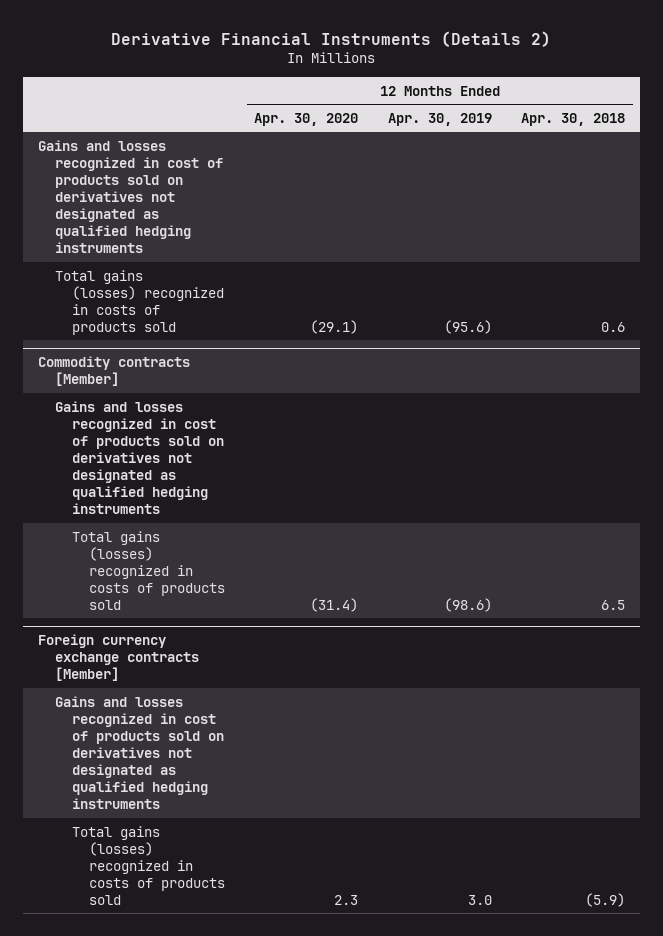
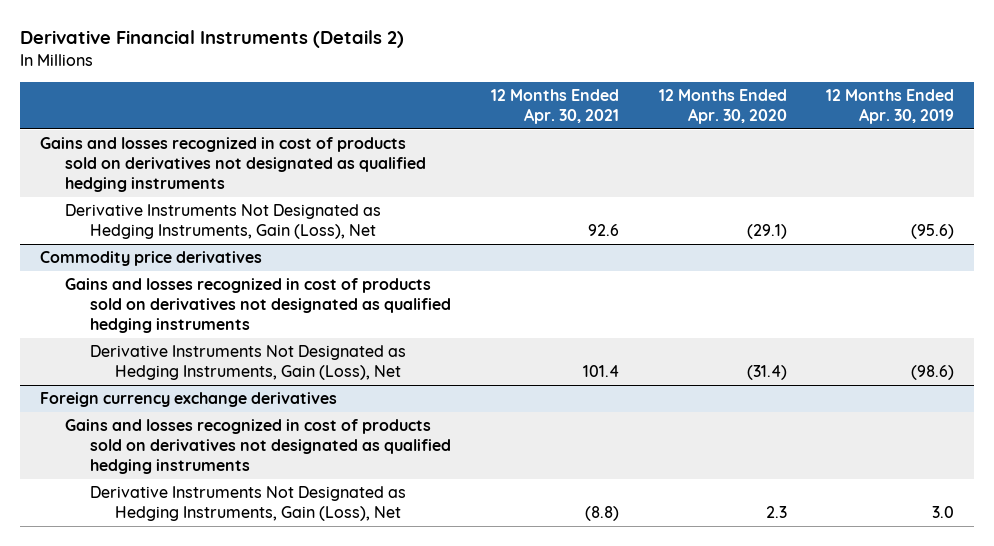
- | 12 Months Ended Apr. 30, 2020 | 12 Months Ended Apr. 30, 2019 | 12 Months Ended Apr. 30, 2018
+ | 12 Months Ended Apr. 30, 2021 | 12 Months Ended Apr. 30, 2020 | 12 Months Ended Apr. 30, 2019
- Total gains (losses) recognized in costs of products sold | (29.1) | (95.6) | 0.6
- Commodity contracts [Member]
+ Derivative Instruments Not Designated as Hedging Instruments, Gain (Loss), Net | 92.6 | (29.1) | (95.6)
+ Commodity price derivatives
- Total gains (losses) recognized in costs of products sold | (31.4) | (98.6) | 6.5
- Foreign currency exchange contracts [Member]
+ Derivative Instruments Not Designated as Hedging Instruments, Gain (Loss), Net | 101.4 | (31.4) | (98.6)
+ Foreign currency exchange derivatives
- Total gains (losses) recognized in costs of products sold | 2.3 | 3.0 | (5.9)
+ Derivative Instruments Not Designated as Hedging Instruments, Gain (Loss), Net | (8.8) | 2.3 | 3.0

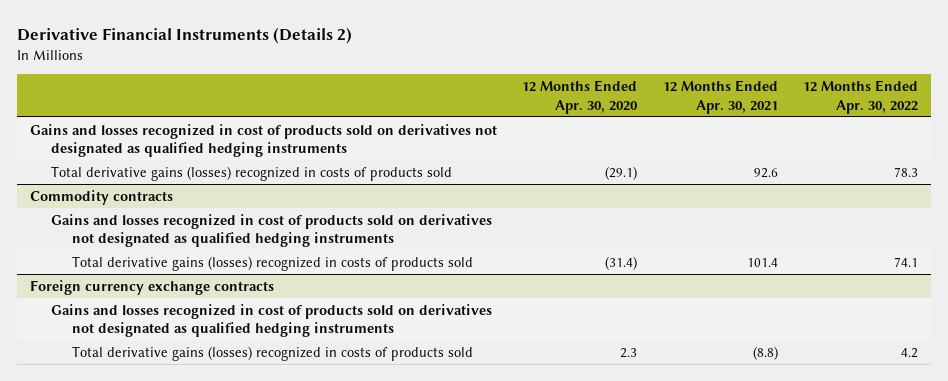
- | 12 Months Ended Apr. 30, 2021 | 12 Months Ended Apr. 30, 2020 | 12 Months Ended Apr. 30, 2019
+ | 12 Months Ended Apr. 30, 2020 | 12 Months Ended Apr. 30, 2021 | 12 Months Ended Apr. 30, 2022
- Derivative Instruments Not Designated as Hedging Instruments, Gain (Loss), Net | 92.6 | (29.1) | (95.6)
- Commodity price derivatives
+ Total derivative gains (losses) recognized in costs of products sold | (29.1) | 92.6 | 78.3
+ Commodity contracts
- Derivative Instruments Not Designated as Hedging Instruments, Gain (Loss), Net | 101.4 | (31.4) | (98.6)
- Foreign currency exchange derivatives
+ Total derivative gains (losses) recognized in costs of products sold | (31.4) | 101.4 | 74.1
+ Foreign currency exchange contracts
- Derivative Instruments Not Designated as Hedging Instruments, Gain (Loss), Net | (8.8) | 2.3 | 3.0
+ Total derivative gains (losses) recognized in costs of products sold | 2.3 | (8.8) | 4.2

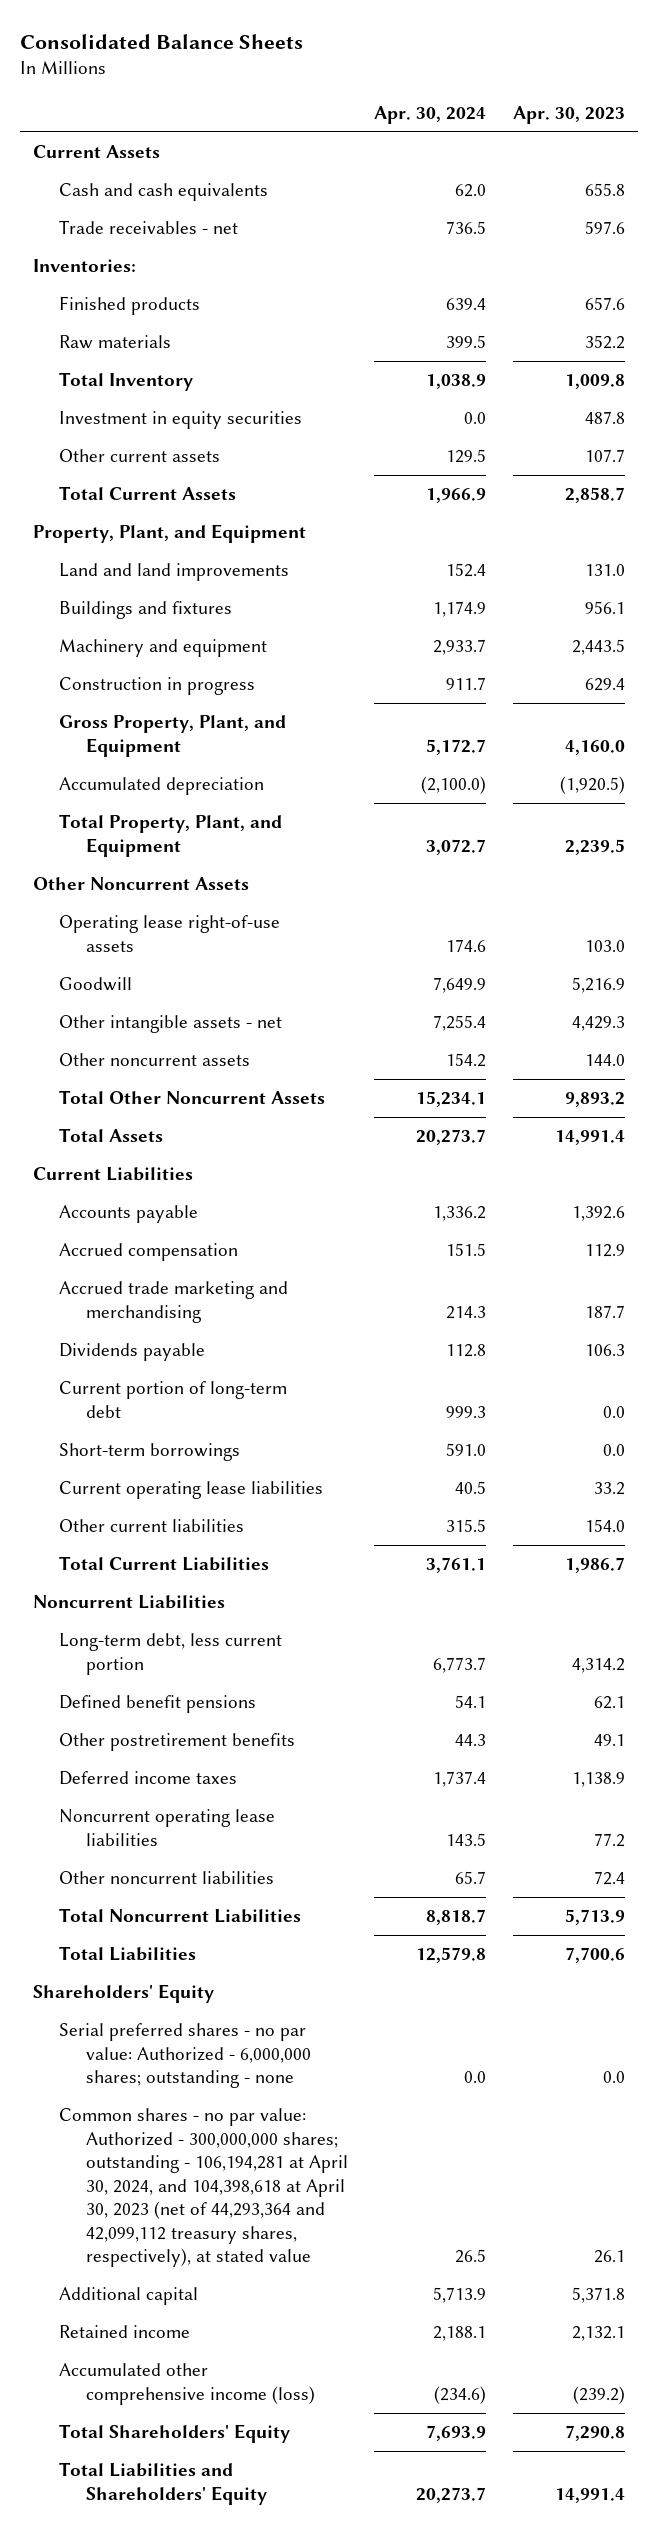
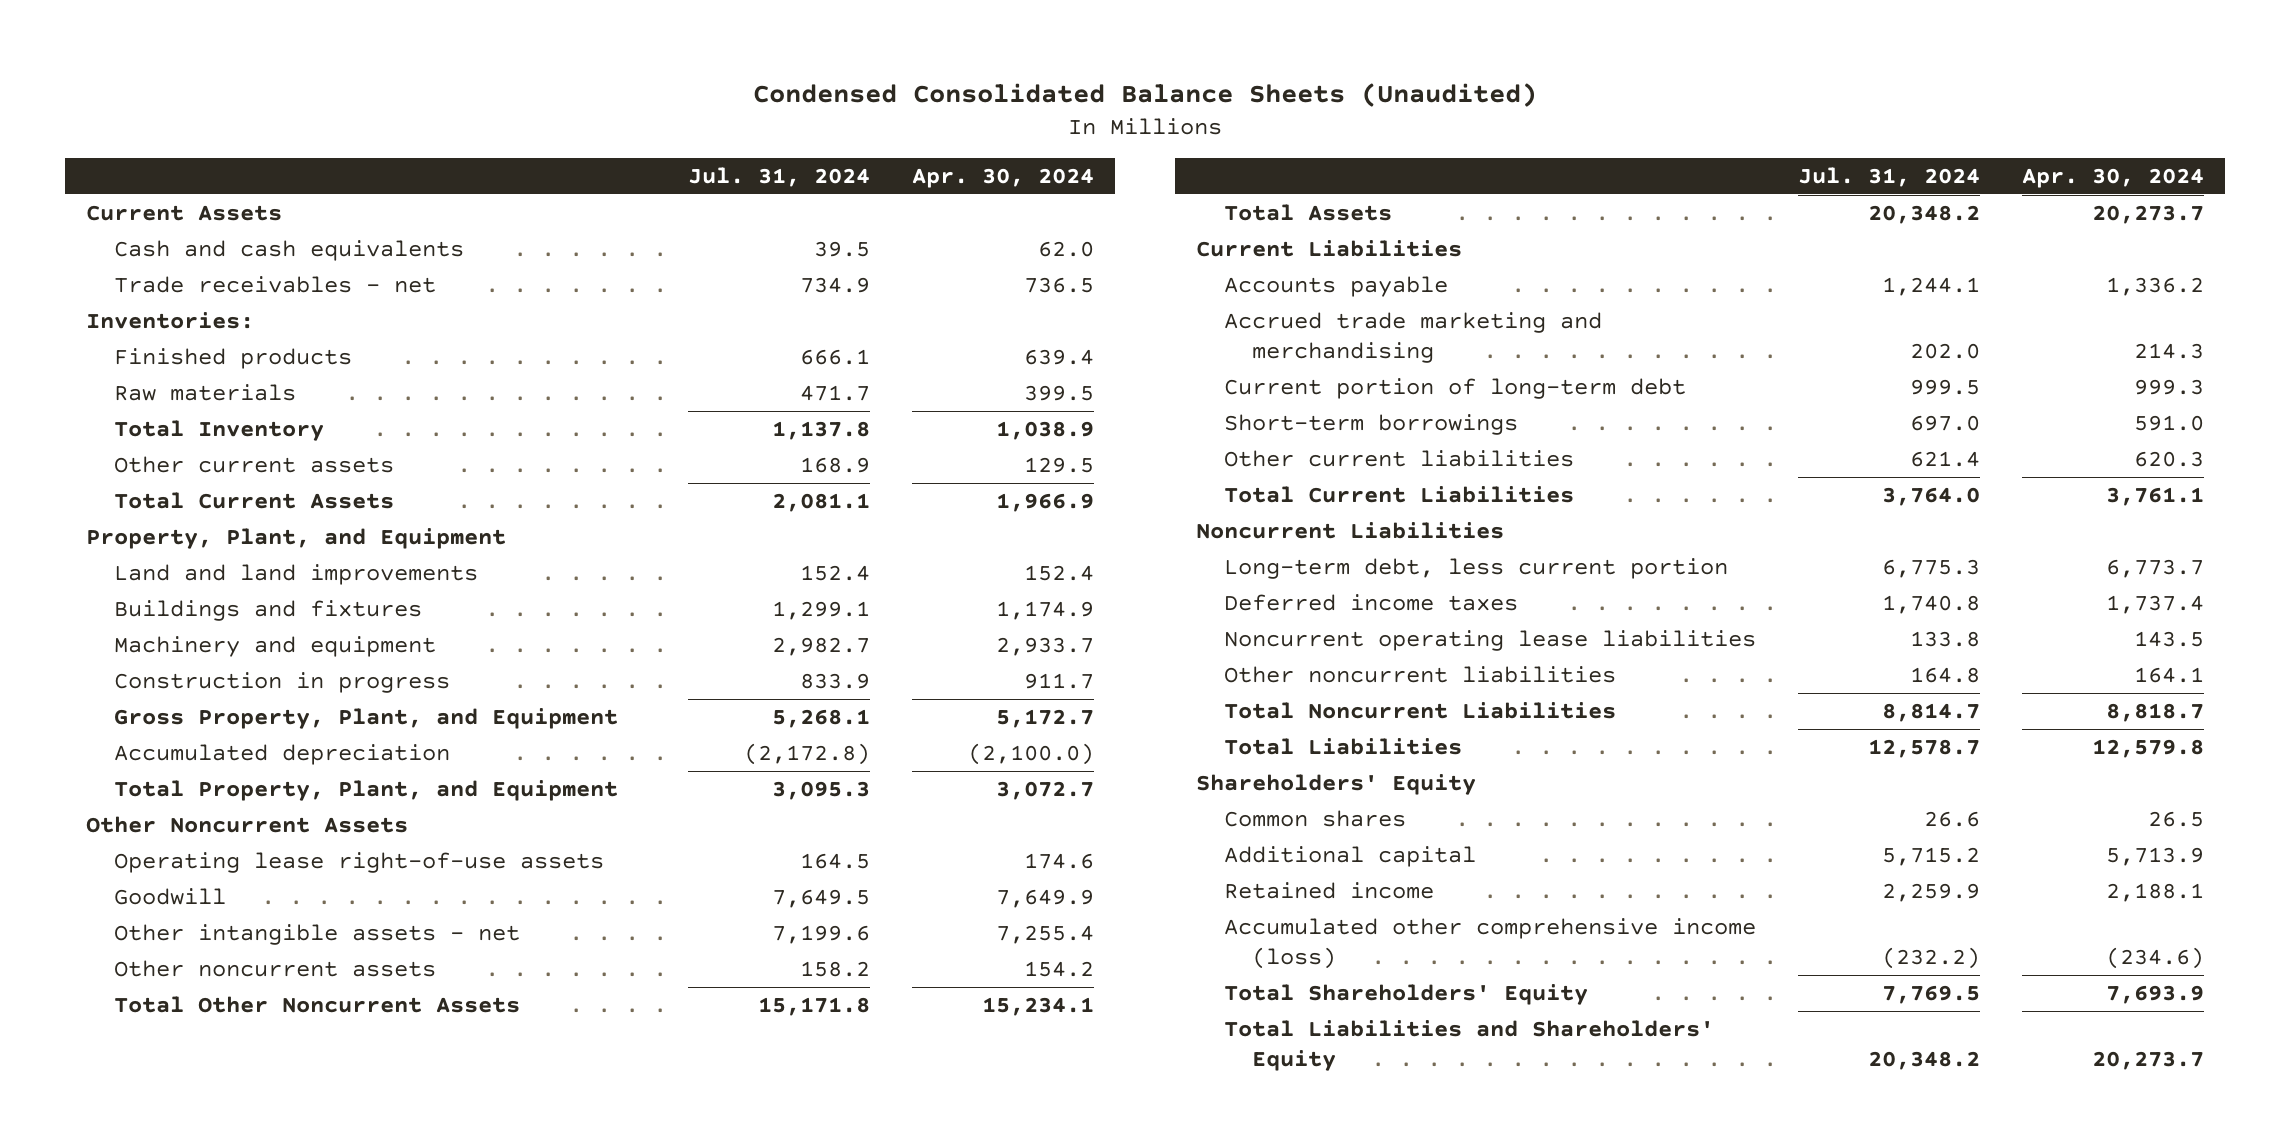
- Consolidated Balance Sheets
+ Condensed Consolidated Balance Sheets (Unaudited)
- | Apr. 30, 2024 | Apr. 30, 2023
+ | Jul. 31, 2024 | Apr. 30, 2024
- Investment in equity securities | 0.0 | 487.8
- Accrued compensation | 151.5 | 112.9
- Dividends payable | 112.8 | 106.3
- Current operating lease liabilities | 40.5 | 33.2
- Other current liabilities | 315.5 | 154.0
+ Other current liabilities | 621.4 | 620.3
- Defined benefit pensions | 54.1 | 62.1
- Other postretirement benefits | 44.3 | 49.1
- Other noncurrent liabilities | 65.7 | 72.4
+ Other noncurrent liabilities | 164.8 | 164.1
- Serial preferred shares - no par value: Authorized - 6,000,000 shares; outstanding - none | 0.0 | 0.0
- Common shares - no par value: Authorized - 300,000,000 shares; outstanding - 106,194,281 at April 30, 2024, and 104,398,618 at April 30, 2023 (net of 44,293,364 and 42,099,112 treasury shares, respectively), at stated value | 26.5 | 26.1
+ Common shares | 26.6 | 26.5

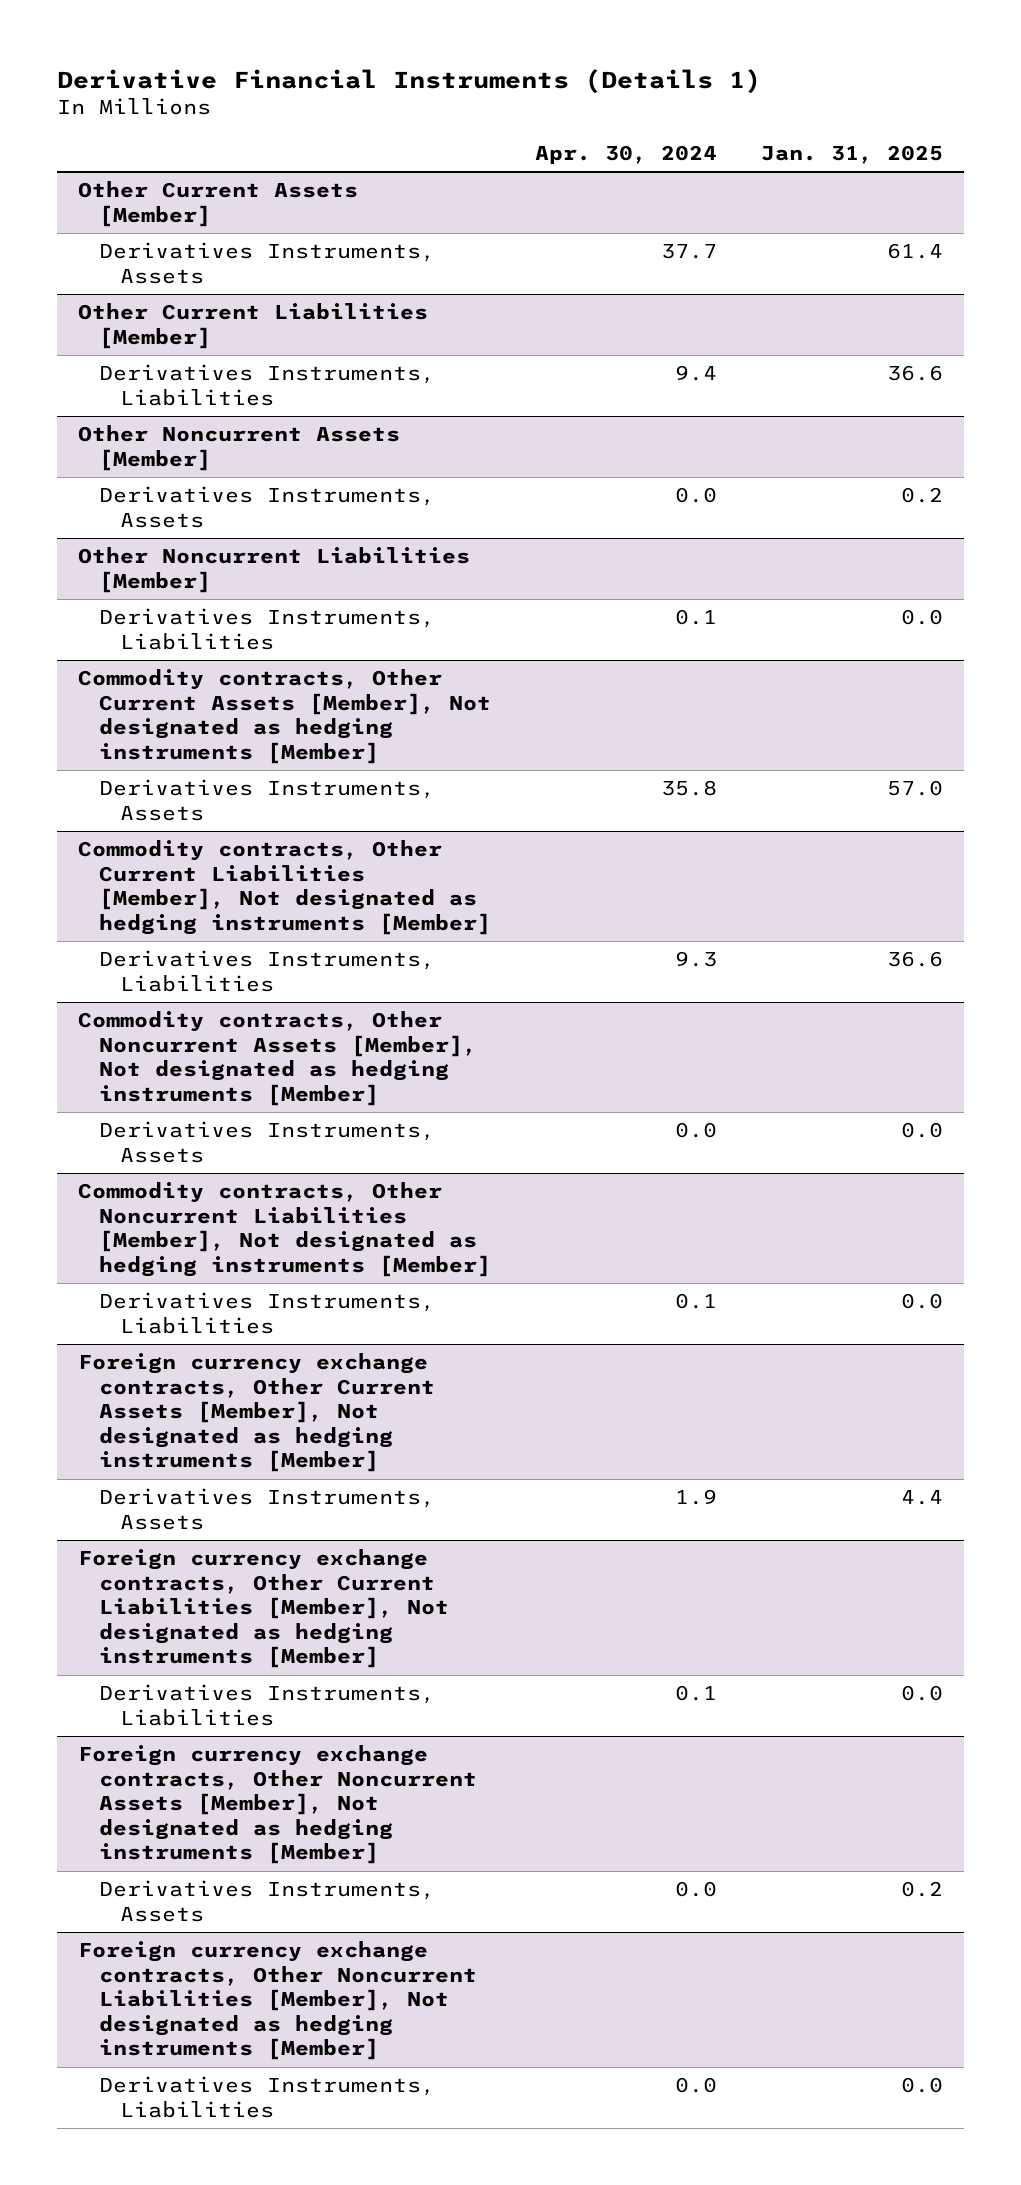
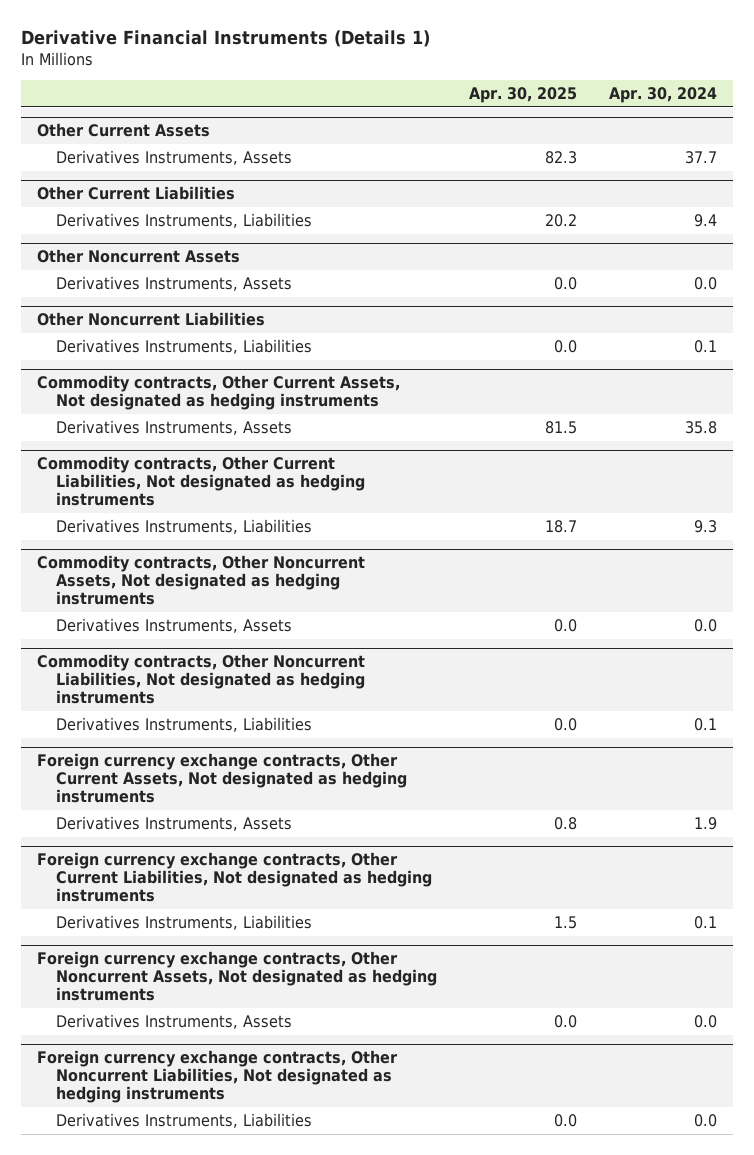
- | Apr. 30, 2024 | Jan. 31, 2025
+ | Apr. 30, 2025 | Apr. 30, 2024
- Other Current Assets [Member]
+ Other Current Assets
- Other Current Liabilities [Member]
+ Other Current Liabilities
- Other Noncurrent Assets [Member]
+ Other Noncurrent Assets
- Other Noncurrent Liabilities [Member]
+ Other Noncurrent Liabilities
- Commodity contracts, Other Current Assets [Member], Not designated as hedging instruments [Member]
+ Commodity contracts, Other Current Assets, Not designated as hedging instruments
- Commodity contracts, Other Current Liabilities [Member], Not designated as hedging instruments [Member]
+ Commodity contracts, Other Current Liabilities, Not designated as hedging instruments
- Commodity contracts, Other Noncurrent Assets [Member], Not designated as hedging instruments [Member]
+ Commodity contracts, Other Noncurrent Assets, Not designated as hedging instruments
- Commodity contracts, Other Noncurrent Liabilities [Member], Not designated as hedging instruments [Member]
+ Commodity contracts, Other Noncurrent Liabilities, Not designated as hedging instruments
- Foreign currency exchange contracts, Other Current Assets [Member], Not designated as hedging instruments [Member]
+ Foreign currency exchange contracts, Other Current Assets, Not designated as hedging instruments
- Foreign currency exchange contracts, Other Current Liabilities [Member], Not designated as hedging instruments [Member]
+ Foreign currency exchange contracts, Other Current Liabilities, Not designated as hedging instruments
- Foreign currency exchange contracts, Other Noncurrent Assets [Member], Not designated as hedging instruments [Member]
+ Foreign currency exchange contracts, Other Noncurrent Assets, Not designated as hedging instruments
- Foreign currency exchange contracts, Other Noncurrent Liabilities [Member], Not designated as hedging instruments [Member]
+ Foreign currency exchange contracts, Other Noncurrent Liabilities, Not designated as hedging instruments

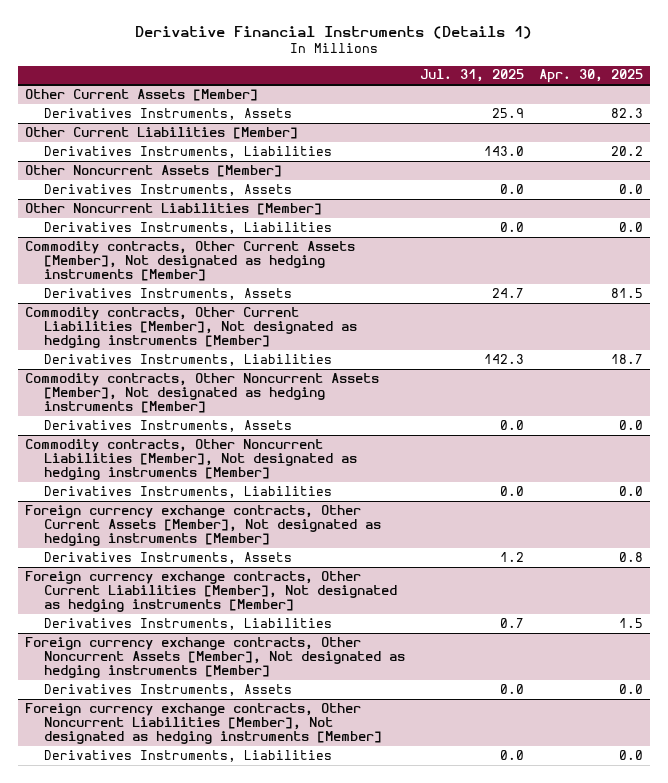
- | Apr. 30, 2025 | Apr. 30, 2024
+ | Jul. 31, 2025 | Apr. 30, 2025
- Other Current Assets
+ Other Current Assets [Member]
- Other Current Liabilities
+ Other Current Liabilities [Member]
- Other Noncurrent Assets
+ Other Noncurrent Assets [Member]
- Other Noncurrent Liabilities
+ Other Noncurrent Liabilities [Member]
- Commodity contracts, Other Current Assets, Not designated as hedging instruments
+ Commodity contracts, Other Current Assets [Member], Not designated as hedging instruments [Member]
- Commodity contracts, Other Current Liabilities, Not designated as hedging instruments
+ Commodity contracts, Other Current Liabilities [Member], Not designated as hedging instruments [Member]
- Commodity contracts, Other Noncurrent Assets, Not designated as hedging instruments
+ Commodity contracts, Other Noncurrent Assets [Member], Not designated as hedging instruments [Member]
- Commodity contracts, Other Noncurrent Liabilities, Not designated as hedging instruments
+ Commodity contracts, Other Noncurrent Liabilities [Member], Not designated as hedging instruments [Member]
- Foreign currency exchange contracts, Other Current Assets, Not designated as hedging instruments
+ Foreign currency exchange contracts, Other Current Assets [Member], Not designated as hedging instruments [Member]
- Foreign currency exchange contracts, Other Current Liabilities, Not designated as hedging instruments
+ Foreign currency exchange contracts, Other Current Liabilities [Member], Not designated as hedging instruments [Member]
- Foreign currency exchange contracts, Other Noncurrent Assets, Not designated as hedging instruments
+ Foreign currency exchange contracts, Other Noncurrent Assets [Member], Not designated as hedging instruments [Member]
- Foreign currency exchange contracts, Other Noncurrent Liabilities, Not designated as hedging instruments
+ Foreign currency exchange contracts, Other Noncurrent Liabilities [Member], Not designated as hedging instruments [Member]

